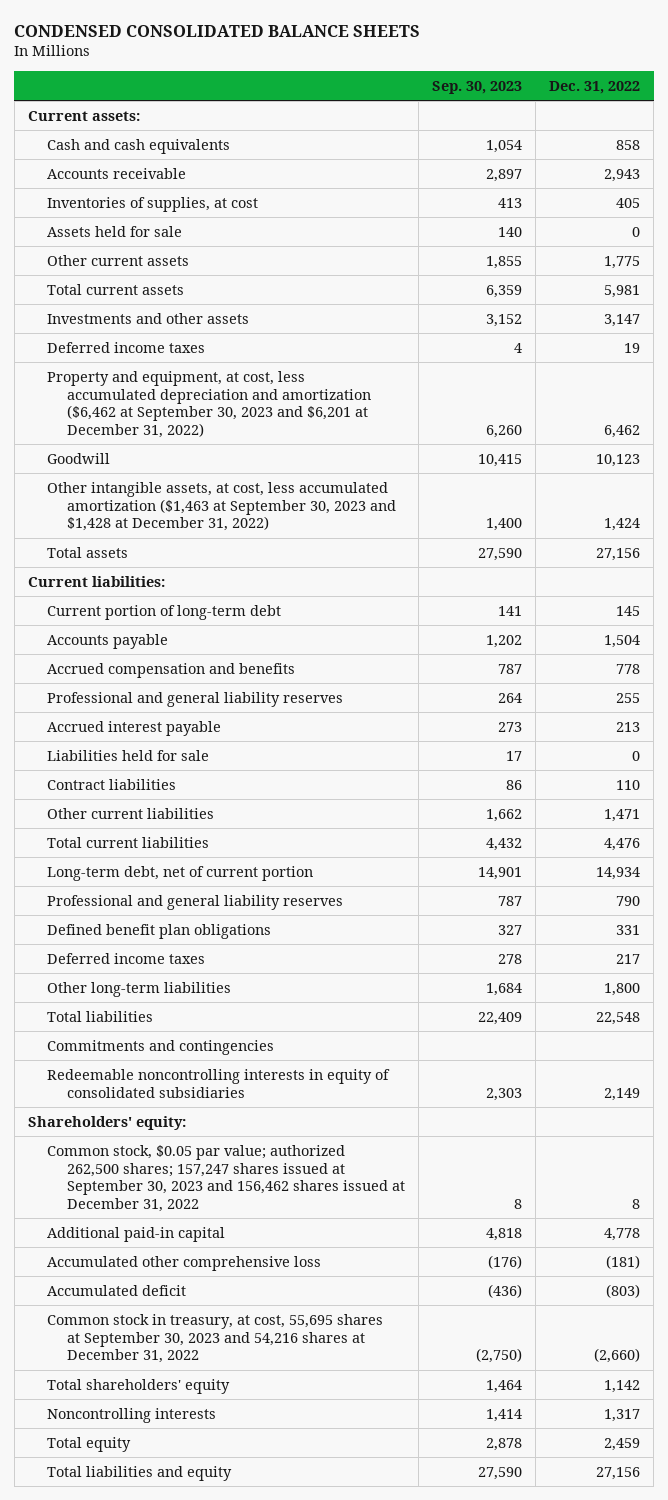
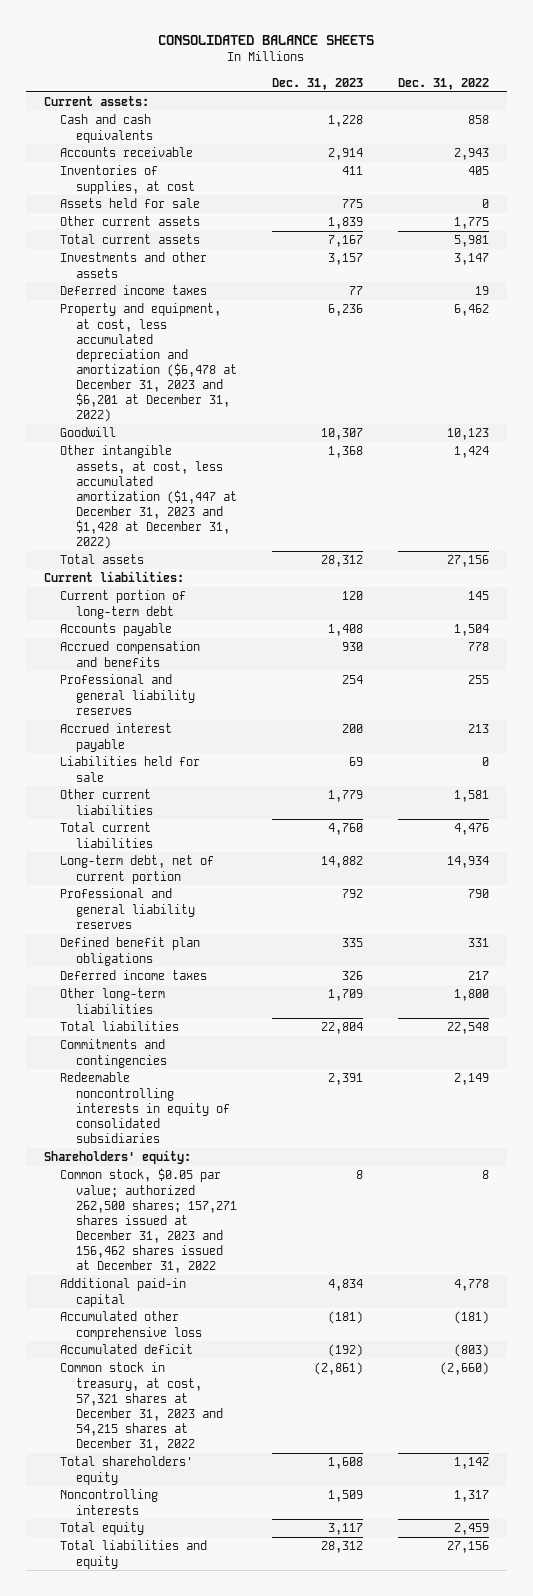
- CONDENSED CONSOLIDATED BALANCE SHEETS
+ CONSOLIDATED BALANCE SHEETS
- | Sep. 30, 2023 | Dec. 31, 2022
+ | Dec. 31, 2023 | Dec. 31, 2022
- Property and equipment, at cost, less accumulated depreciation and amortization ($6,462 at September 30, 2023 and $6,201 at December 31, 2022) | 6,260 | 6,462
+ Property and equipment, at cost, less accumulated depreciation and amortization ($6,478 at December 31, 2023 and $6,201 at December 31, 2022) | 6,236 | 6,462
- Other intangible assets, at cost, less accumulated amortization ($1,463 at September 30, 2023 and $1,428 at December 31, 2022) | 1,400 | 1,424
+ Other intangible assets, at cost, less accumulated amortization ($1,447 at December 31, 2023 and $1,428 at December 31, 2022) | 1,368 | 1,424
- Contract liabilities | 86 | 110
- Other current liabilities | 1,662 | 1,471
+ Other current liabilities | 1,779 | 1,581
- Common stock, $0.05 par value; authorized 262,500 shares; 157,247 shares issued at September 30, 2023 and 156,462 shares issued at December 31, 2022 | 8 | 8
+ Common stock, $0.05 par value; authorized 262,500 shares; 157,271 shares issued at December 31, 2023 and 156,462 shares issued at December 31, 2022 | 8 | 8
- Common stock in treasury, at cost, 55,695 shares at September 30, 2023 and 54,216 shares at December 31, 2022 | (2,750) | (2,660)
+ Common stock in treasury, at cost, 57,321 shares at December 31, 2023 and 54,215 shares at December 31, 2022 | (2,861) | (2,660)

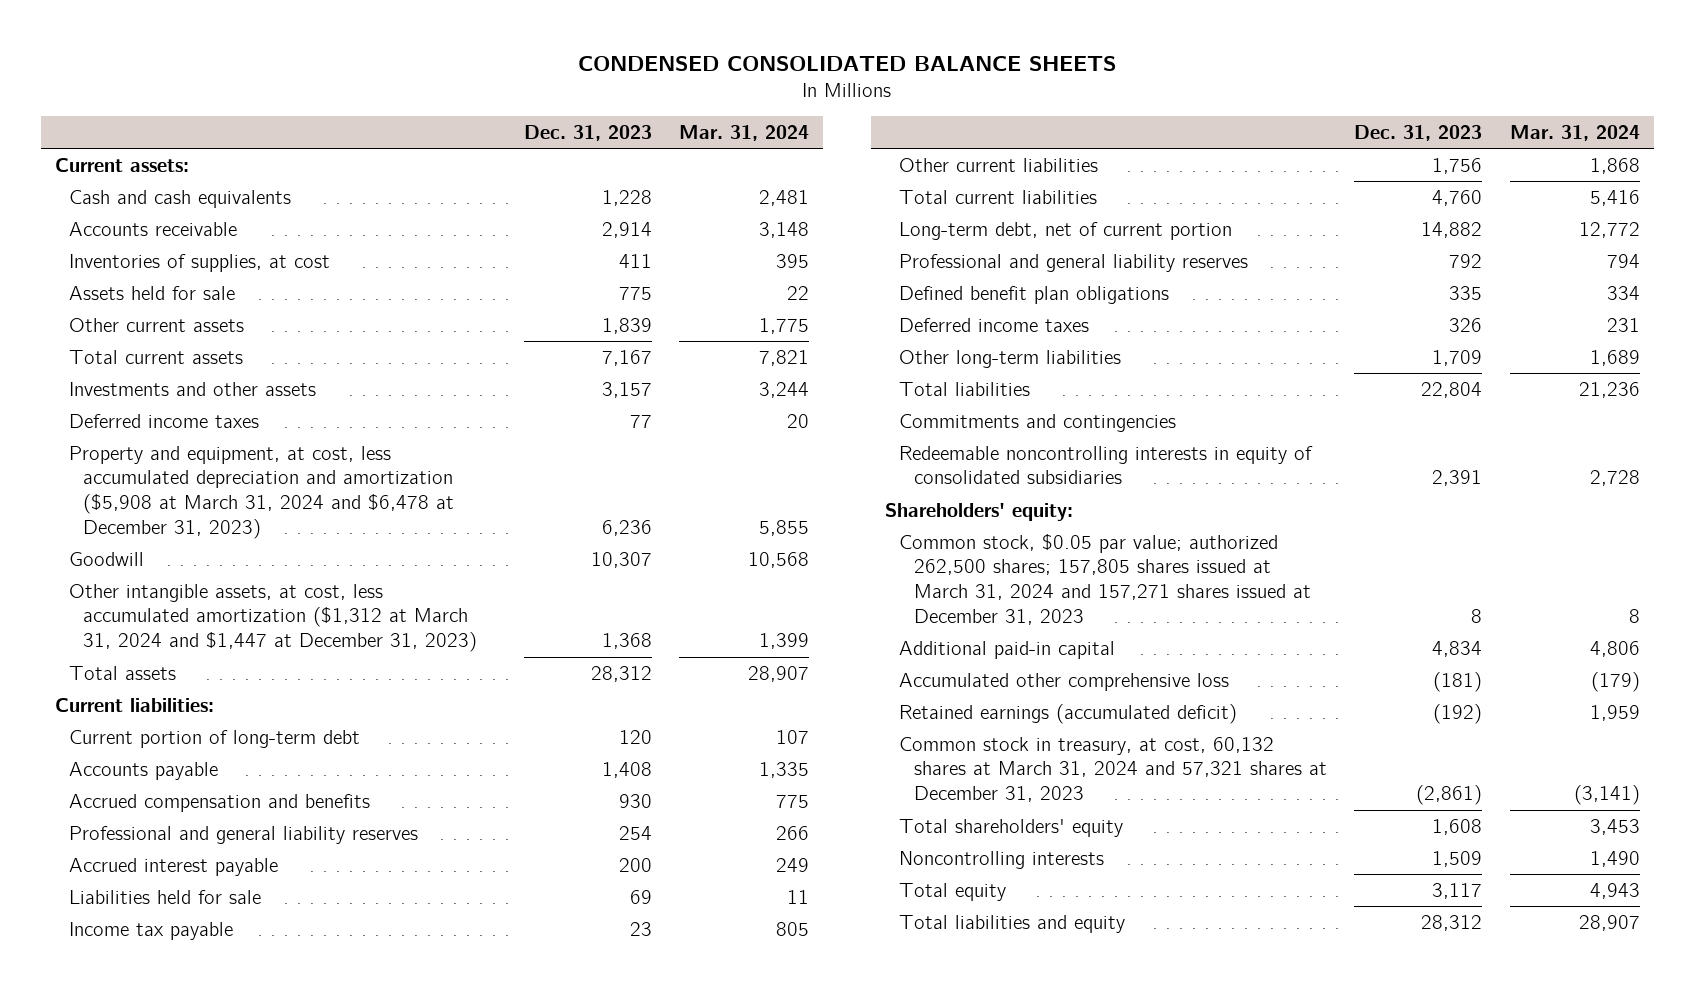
- CONSOLIDATED BALANCE SHEETS
+ CONDENSED CONSOLIDATED BALANCE SHEETS
- | Dec. 31, 2023 | Dec. 31, 2022
+ | Dec. 31, 2023 | Mar. 31, 2024
- Property and equipment, at cost, less accumulated depreciation and amortization ($6,478 at December 31, 2023 and $6,201 at December 31, 2022) | 6,236 | 6,462
+ Property and equipment, at cost, less accumulated depreciation and amortization ($5,908 at March 31, 2024 and $6,478 at December 31, 2023) | 6,236 | 5,855
- Other intangible assets, at cost, less accumulated amortization ($1,447 at December 31, 2023 and $1,428 at December 31, 2022) | 1,368 | 1,424
+ Other intangible assets, at cost, less accumulated amortization ($1,312 at March 31, 2024 and $1,447 at December 31, 2023) | 1,368 | 1,399
- Other current liabilities | 1,779 | 1,581
+ Income tax payable | 23 | 805
+ Other current liabilities | 1,756 | 1,868
- Common stock, $0.05 par value; authorized 262,500 shares; 157,271 shares issued at December 31, 2023 and 156,462 shares issued at December 31, 2022 | 8 | 8
+ Common stock, $0.05 par value; authorized 262,500 shares; 157,805 shares issued at March 31, 2024 and 157,271 shares issued at December 31, 2023 | 8 | 8
- Accumulated deficit | (192) | (803)
- Common stock in treasury, at cost, 57,321 shares at December 31, 2023 and 54,215 shares at December 31, 2022 | (2,861) | (2,660)
+ Retained earnings (accumulated deficit) | (192) | 1,959
+ Common stock in treasury, at cost, 60,132 shares at March 31, 2024 and 57,321 shares at December 31, 2023 | (2,861) | (3,141)

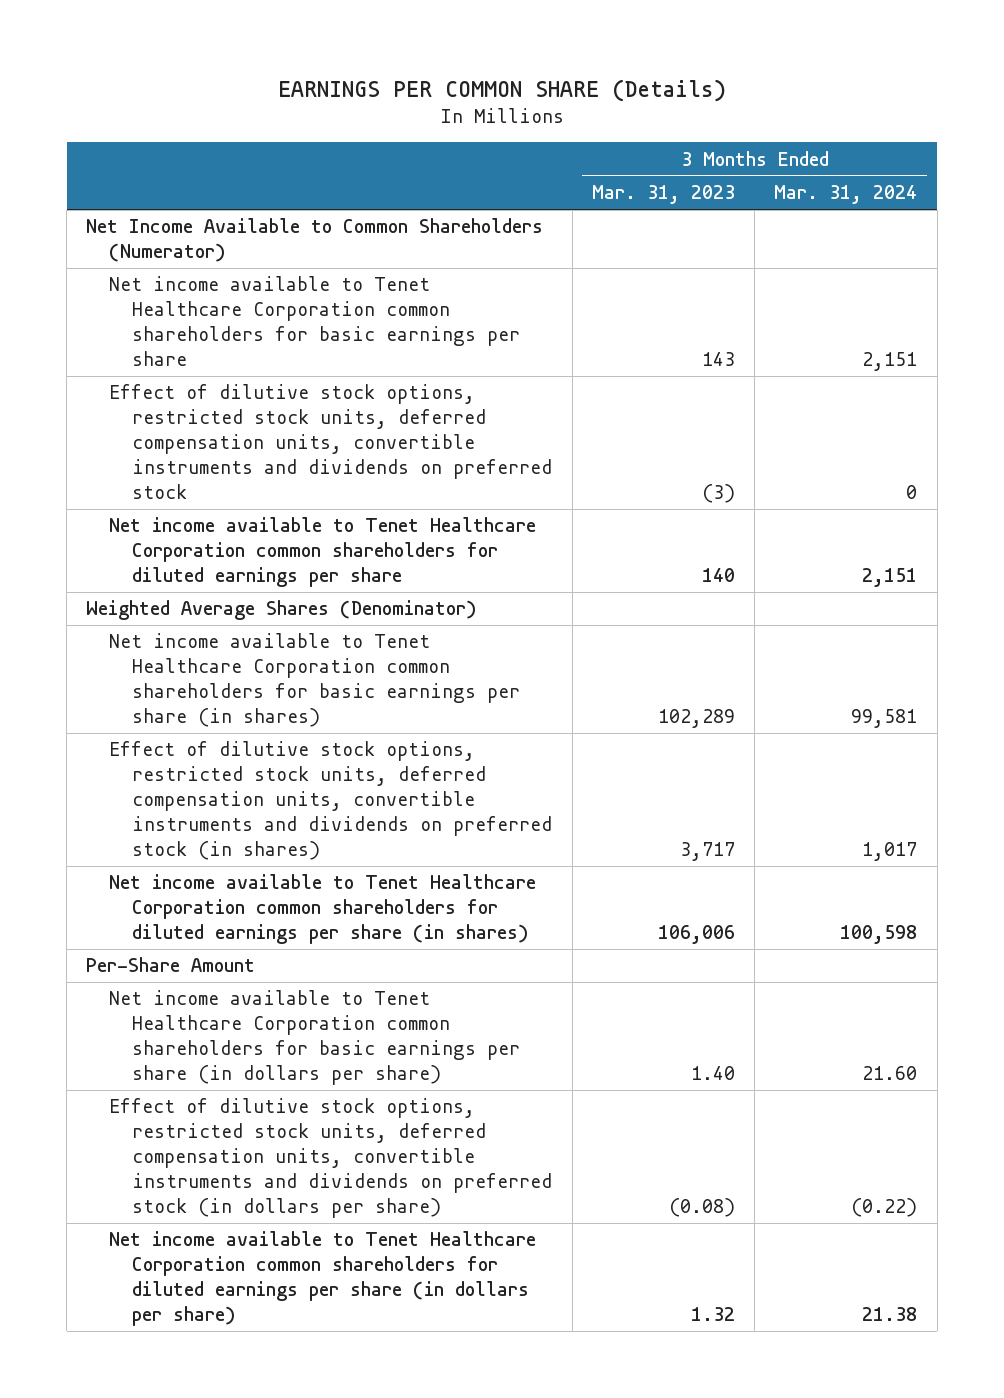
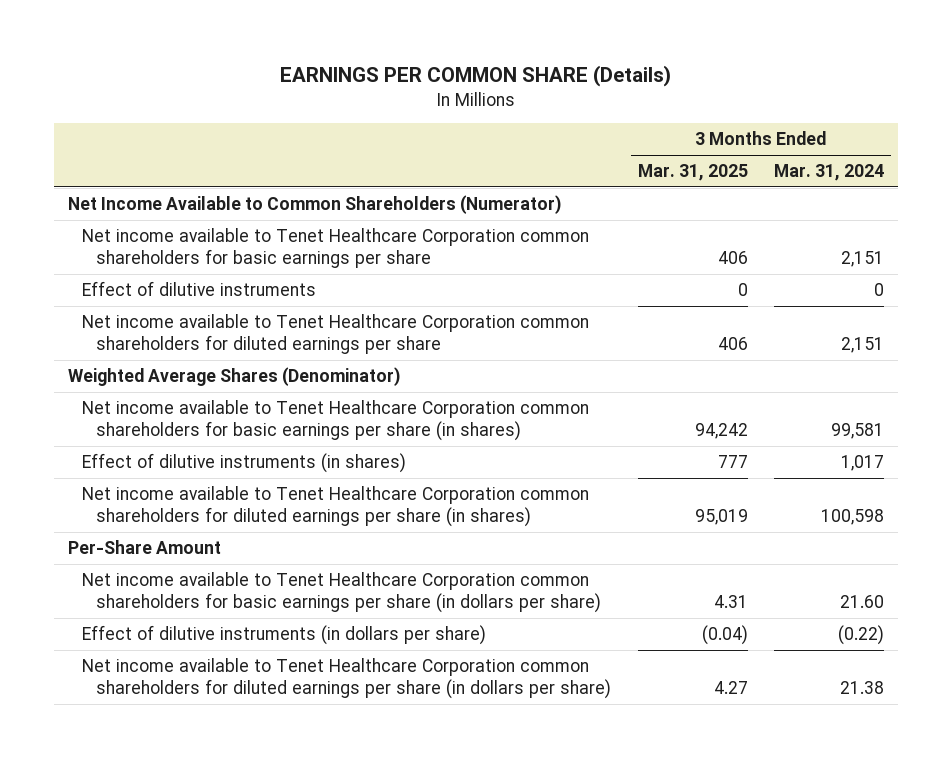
- | 3 Months Ended Mar. 31, 2023 | 3 Months Ended Mar. 31, 2024
+ | 3 Months Ended Mar. 31, 2025 | 3 Months Ended Mar. 31, 2024
- Effect of dilutive stock options, restricted stock units, deferred compensation units, convertible instruments and dividends on preferred stock | (3) | 0
+ Effect of dilutive instruments | 0 | 0
- Effect of dilutive stock options, restricted stock units, deferred compensation units, convertible instruments and dividends on preferred stock (in shares) | 3,717 | 1,017
+ Effect of dilutive instruments (in shares) | 777 | 1,017
- Effect of dilutive stock options, restricted stock units, deferred compensation units, convertible instruments and dividends on preferred stock (in dollars per share) | (0.08) | (0.22)
+ Effect of dilutive instruments (in dollars per share) | (0.04) | (0.22)

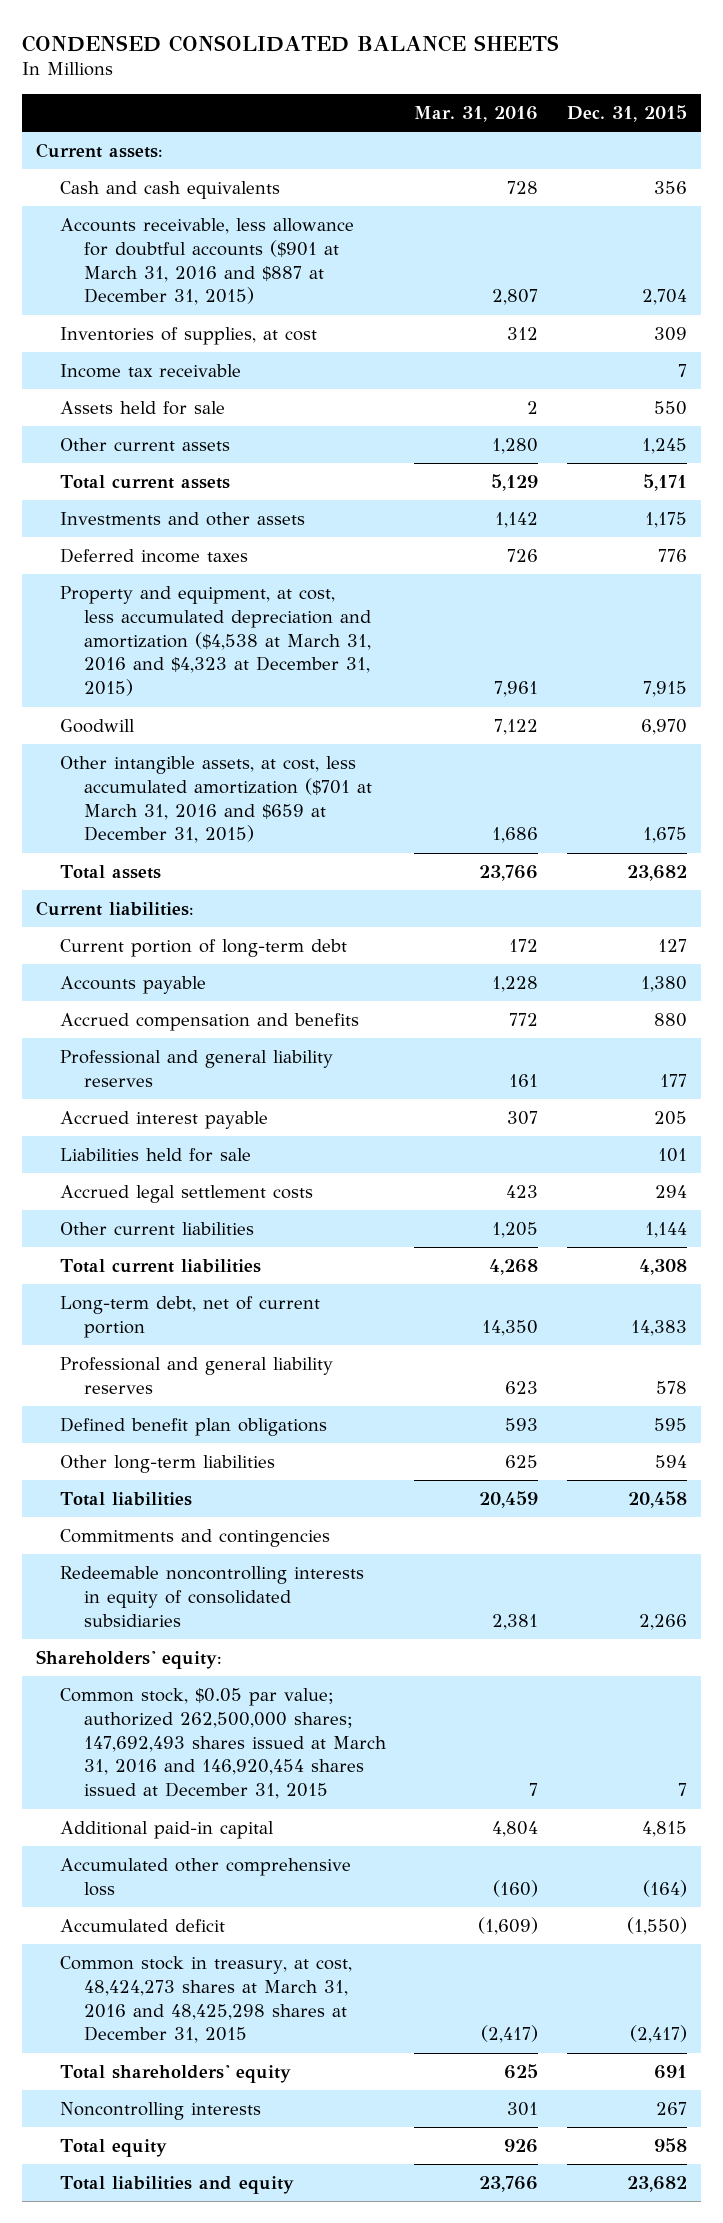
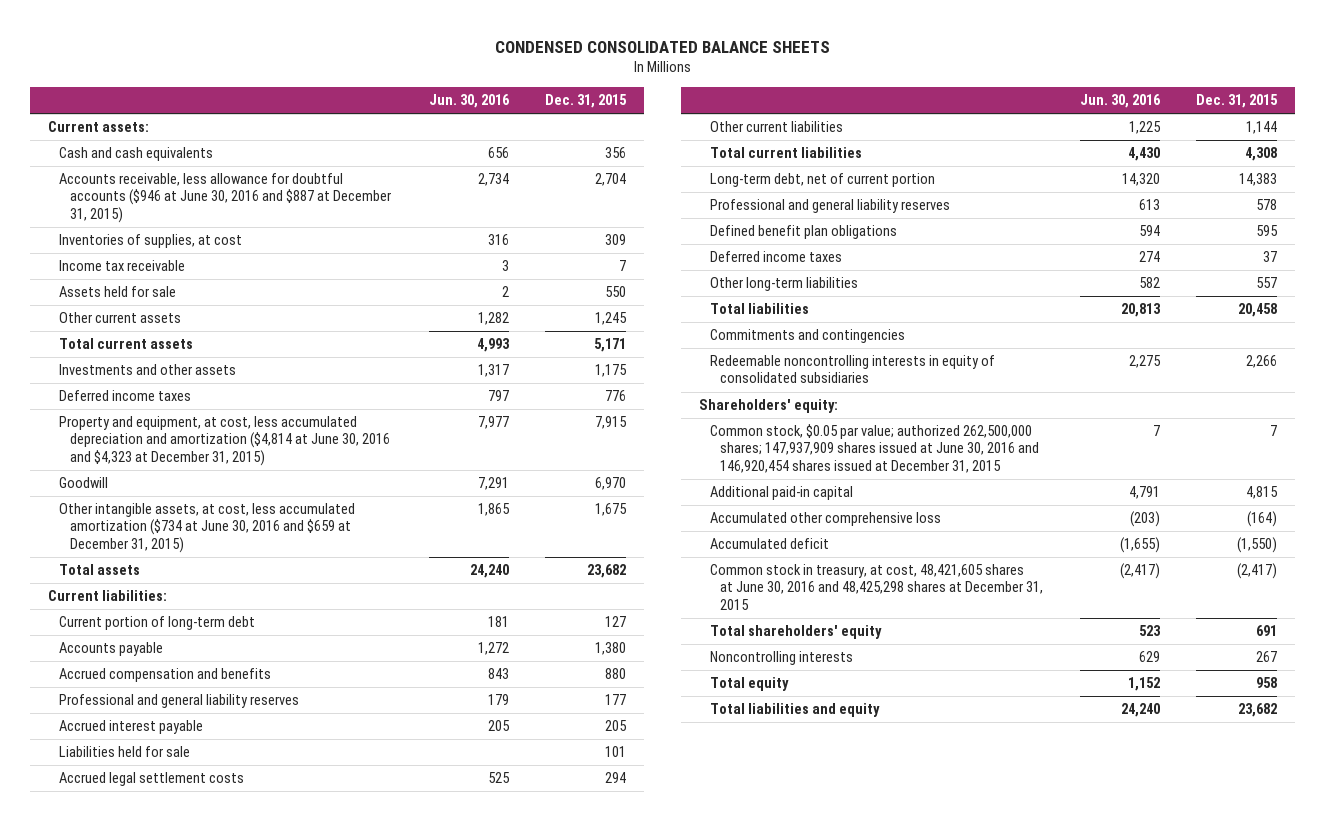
- | Mar. 31, 2016 | Dec. 31, 2015
+ | Jun. 30, 2016 | Dec. 31, 2015
- Accounts receivable, less allowance for doubtful accounts ($901 at March 31, 2016 and $887 at December 31, 2015) | 2,807 | 2,704
+ Accounts receivable, less allowance for doubtful accounts ($946 at June 30, 2016 and $887 at December 31, 2015) | 2,734 | 2,704
- Property and equipment, at cost, less accumulated depreciation and amortization ($4,538 at March 31, 2016 and $4,323 at December 31, 2015) | 7,961 | 7,915
+ Property and equipment, at cost, less accumulated depreciation and amortization ($4,814 at June 30, 2016 and $4,323 at December 31, 2015) | 7,977 | 7,915
- Other intangible assets, at cost, less accumulated amortization ($701 at March 31, 2016 and $659 at December 31, 2015) | 1,686 | 1,675
+ Other intangible assets, at cost, less accumulated amortization ($734 at June 30, 2016 and $659 at December 31, 2015) | 1,865 | 1,675
- Other long-term liabilities | 625 | 594
+ Deferred income taxes | 274 | 37
+ Other long-term liabilities | 582 | 557
- Common stock, $0.05 par value; authorized 262,500,000 shares; 147,692,493 shares issued at March 31, 2016 and 146,920,454 shares issued at December 31, 2015 | 7 | 7
+ Common stock, $0.05 par value; authorized 262,500,000 shares; 147,937,909 shares issued at June 30, 2016 and 146,920,454 shares issued at December 31, 2015 | 7 | 7
- Common stock in treasury, at cost, 48,424,273 shares at March 31, 2016 and 48,425,298 shares at December 31, 2015 | (2,417) | (2,417)
+ Common stock in treasury, at cost, 48,421,605 shares at June 30, 2016 and 48,425,298 shares at December 31, 2015 | (2,417) | (2,417)

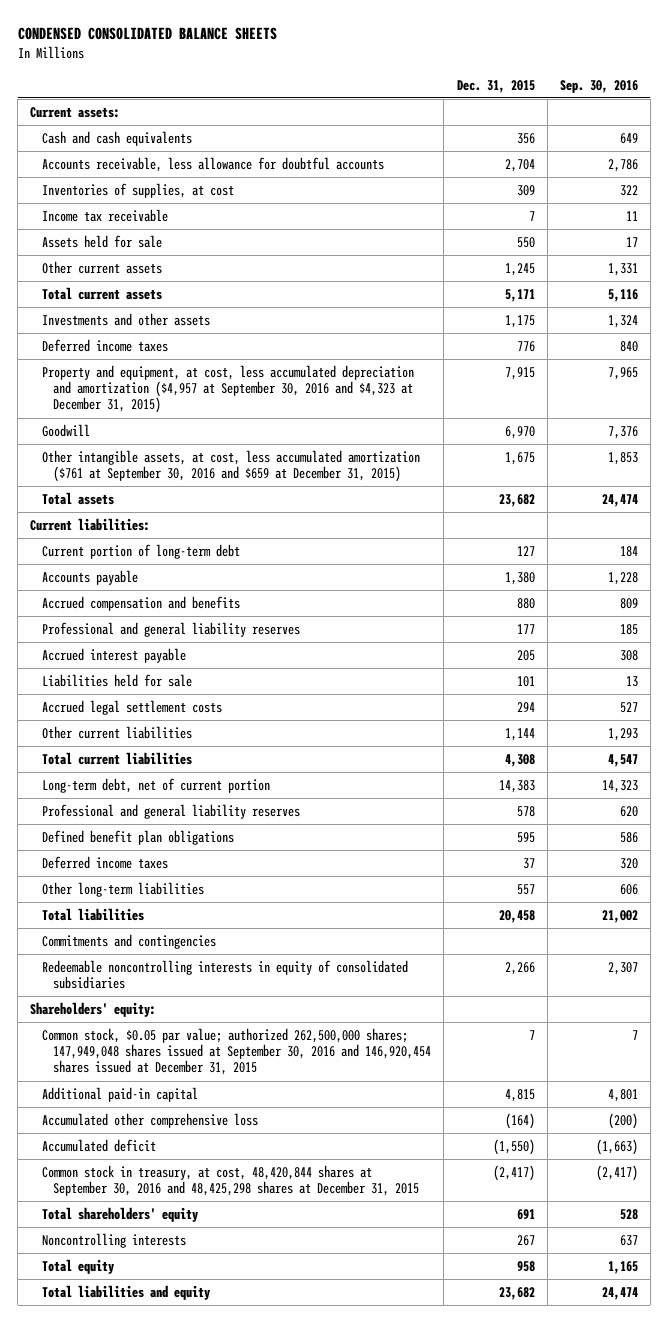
- | Jun. 30, 2016 | Dec. 31, 2015
+ | Dec. 31, 2015 | Sep. 30, 2016
- Accounts receivable, less allowance for doubtful accounts ($946 at June 30, 2016 and $887 at December 31, 2015) | 2,734 | 2,704
+ Accounts receivable, less allowance for doubtful accounts | 2,704 | 2,786
- Property and equipment, at cost, less accumulated depreciation and amortization ($4,814 at June 30, 2016 and $4,323 at December 31, 2015) | 7,977 | 7,915
+ Property and equipment, at cost, less accumulated depreciation and amortization ($4,957 at September 30, 2016 and $4,323 at December 31, 2015) | 7,915 | 7,965
- Other intangible assets, at cost, less accumulated amortization ($734 at June 30, 2016 and $659 at December 31, 2015) | 1,865 | 1,675
+ Other intangible assets, at cost, less accumulated amortization ($761 at September 30, 2016 and $659 at December 31, 2015) | 1,675 | 1,853
- Common stock, $0.05 par value; authorized 262,500,000 shares; 147,937,909 shares issued at June 30, 2016 and 146,920,454 shares issued at December 31, 2015 | 7 | 7
+ Common stock, $0.05 par value; authorized 262,500,000 shares; 147,949,048 shares issued at September 30, 2016 and 146,920,454 shares issued at December 31, 2015 | 7 | 7
- Common stock in treasury, at cost, 48,421,605 shares at June 30, 2016 and 48,425,298 shares at December 31, 2015 | (2,417) | (2,417)
+ Common stock in treasury, at cost, 48,420,844 shares at September 30, 2016 and 48,425,298 shares at December 31, 2015 | (2,417) | (2,417)

